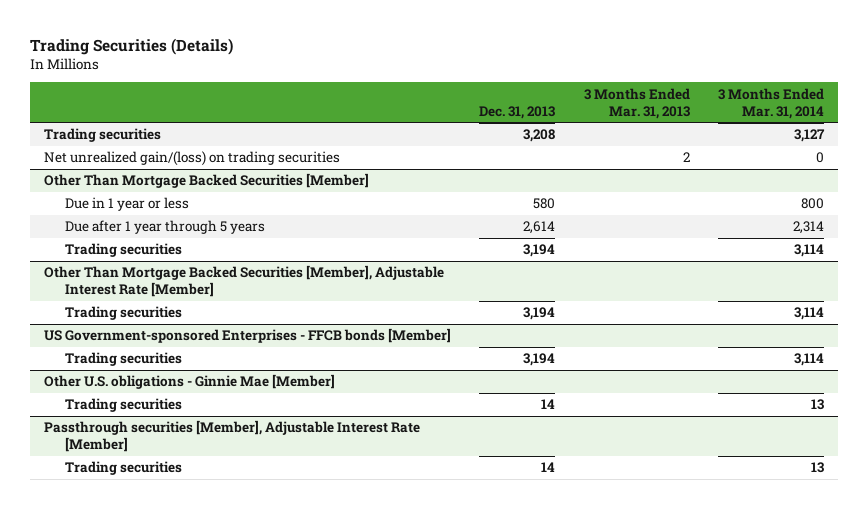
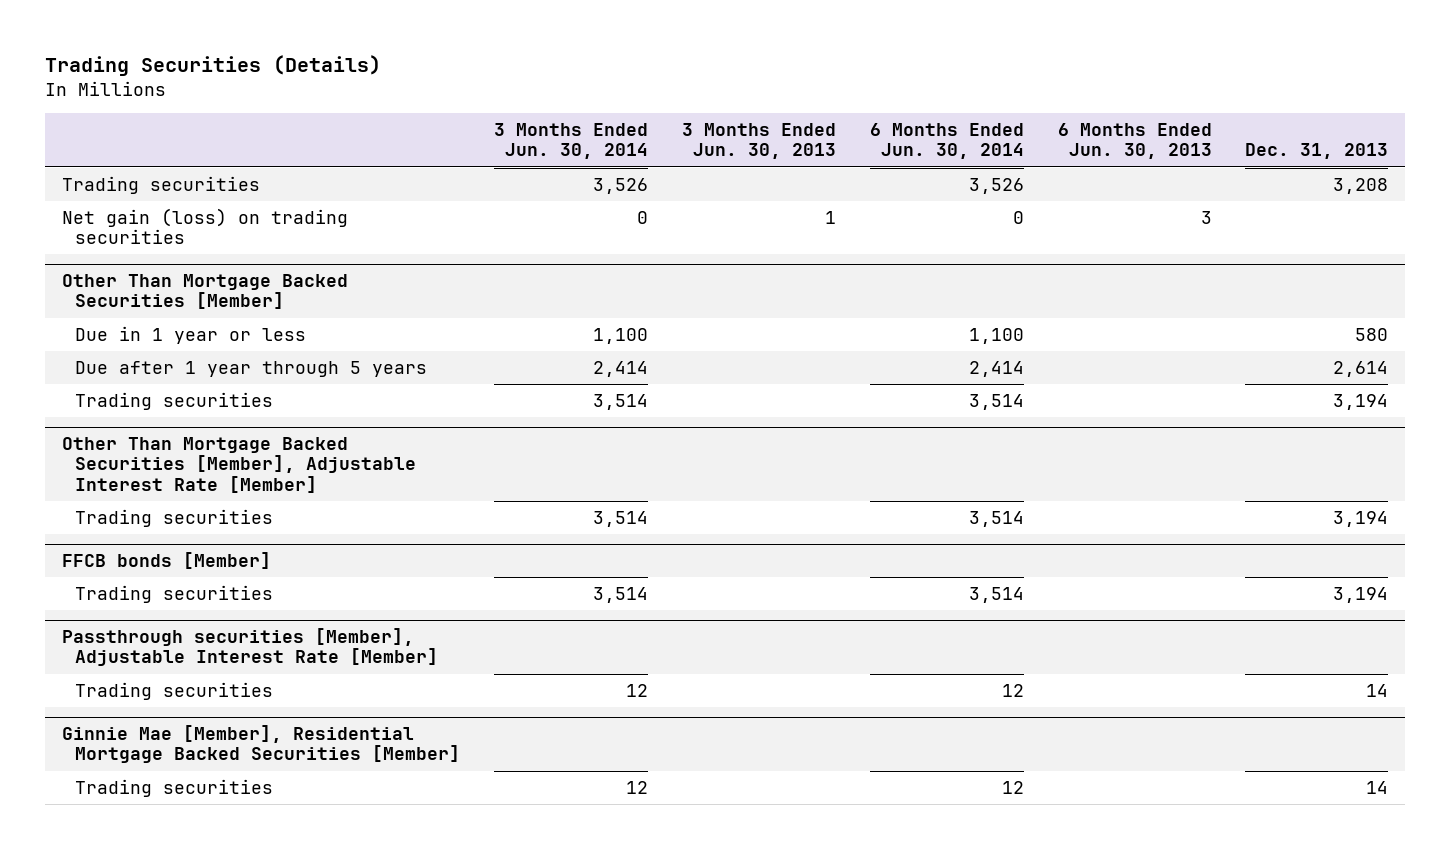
- | Dec. 31, 2013 | 3 Months Ended Mar. 31, 2013 | 3 Months Ended Mar. 31, 2014
+ | 3 Months Ended Jun. 30, 2014 | 3 Months Ended Jun. 30, 2013 | 6 Months Ended Jun. 30, 2014 | 6 Months Ended Jun. 30, 2013 | Dec. 31, 2013
- Net unrealized gain/(loss) on trading securities | | 2 | 0
+ Net gain (loss) on trading securities | 0 | 1 | 0 | 3 |
- US Government-sponsored Enterprises - FFCB bonds [Member]
+ FFCB bonds [Member]
- Other U.S. obligations - Ginnie Mae [Member]
- Trading securities | 14 | | 13
+ Ginnie Mae [Member], Residential Mortgage Backed Securities [Member]
+ Trading securities | 12 | | 12 | | 14

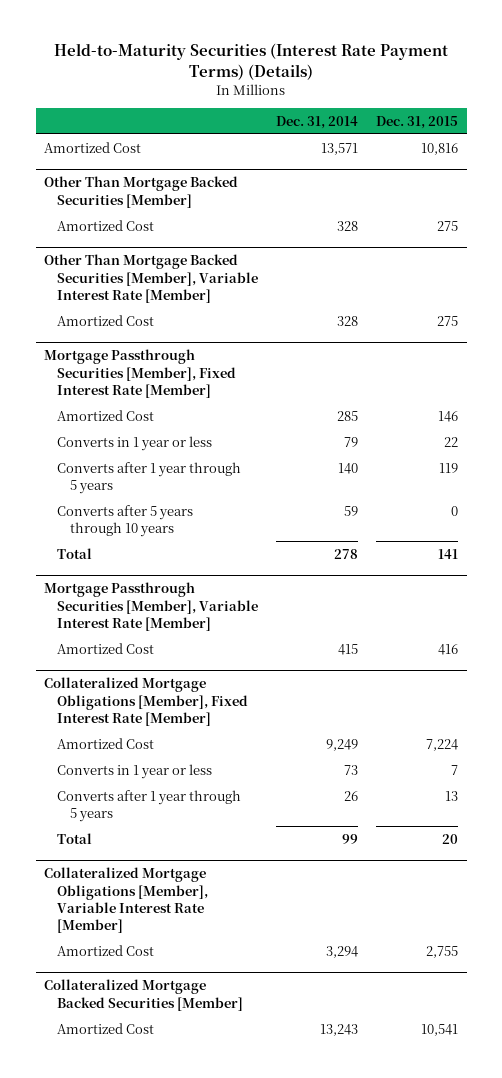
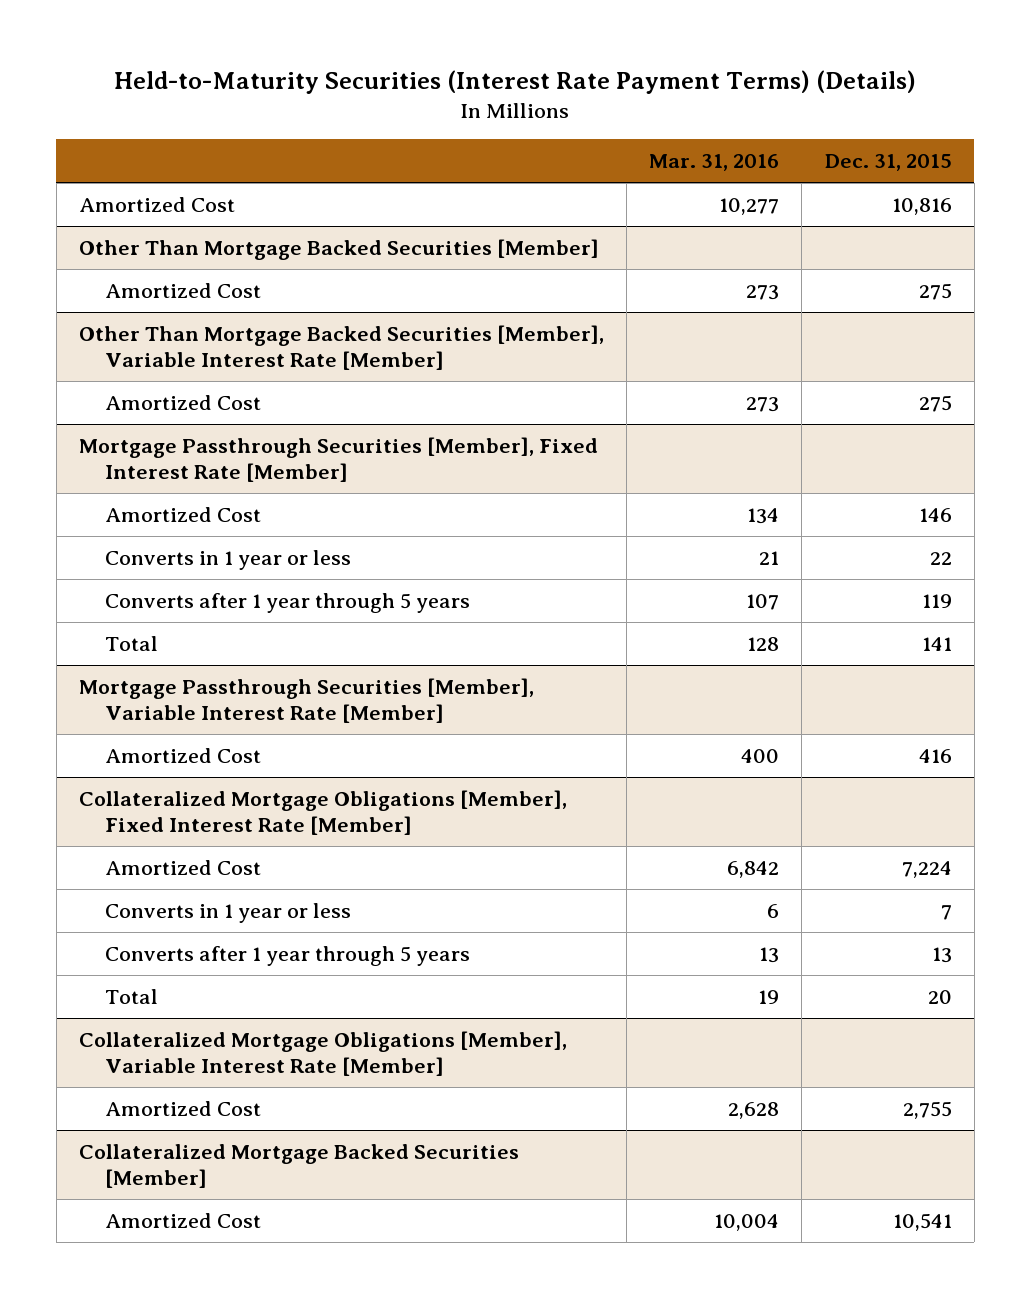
- | Dec. 31, 2014 | Dec. 31, 2015
+ | Mar. 31, 2016 | Dec. 31, 2015
@ Mortgage Passthrough Securities [Member], Fixed Interest Rate [Member]
- Converts after 5 years through 10 years | 59 | 0

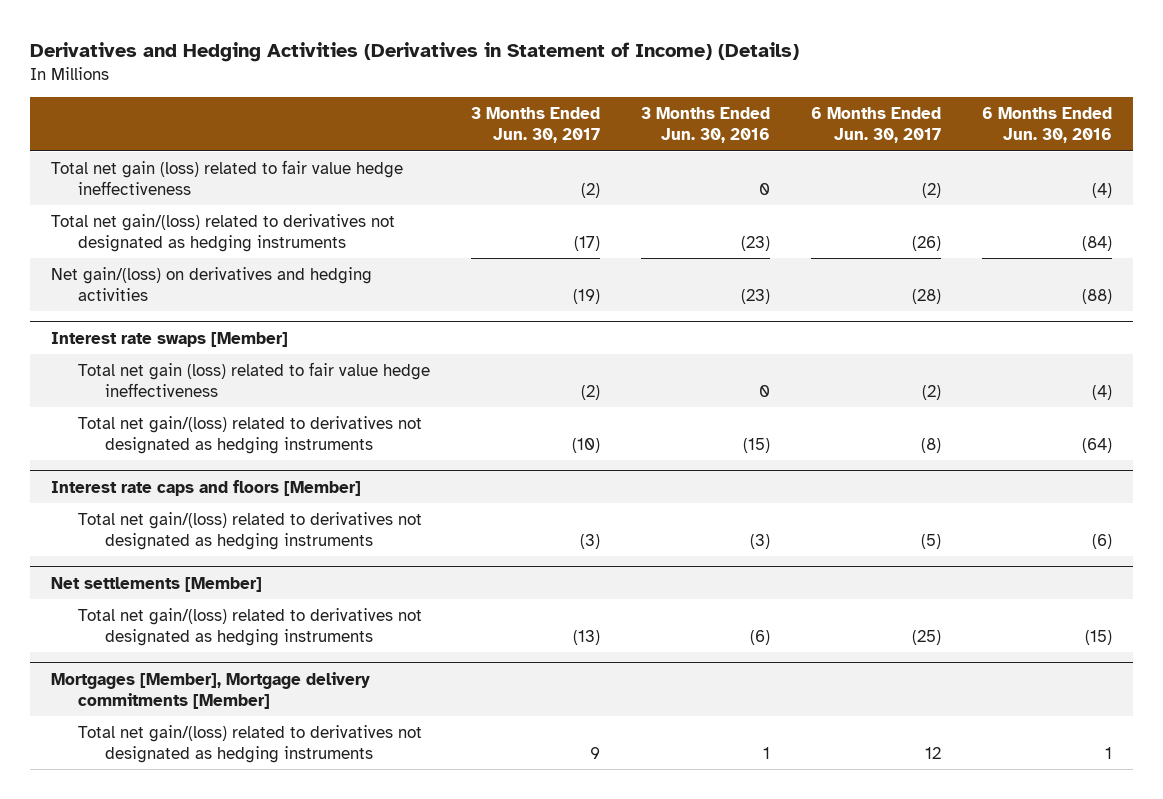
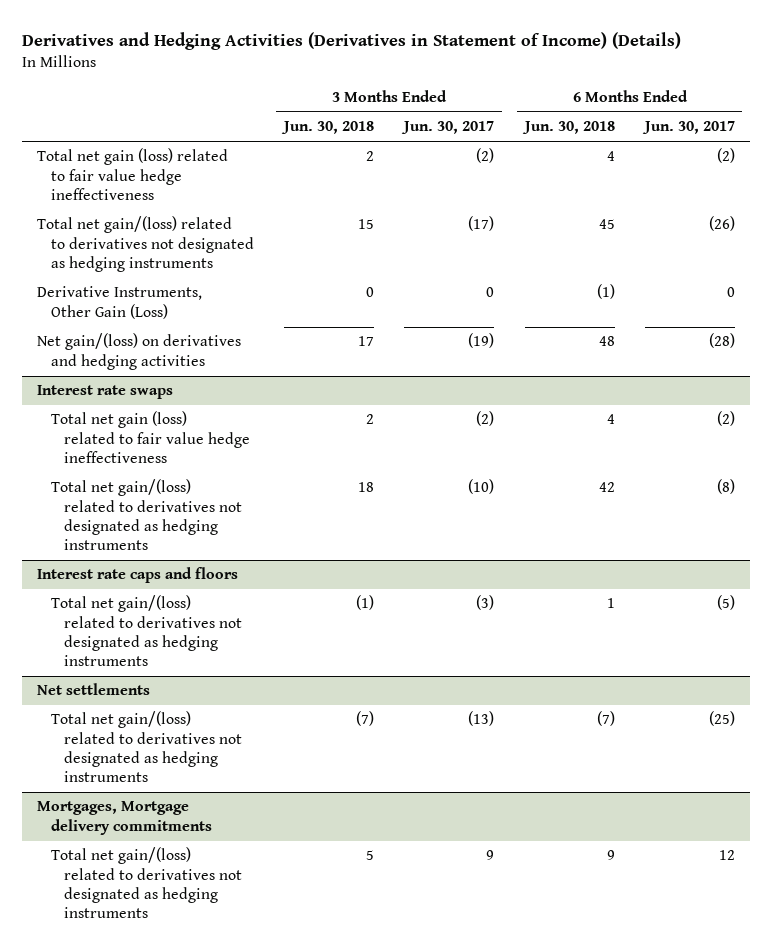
- | 3 Months Ended Jun. 30, 2017 | 3 Months Ended Jun. 30, 2016 | 6 Months Ended Jun. 30, 2017 | 6 Months Ended Jun. 30, 2016
+ | 3 Months Ended Jun. 30, 2018 | 3 Months Ended Jun. 30, 2017 | 6 Months Ended Jun. 30, 2018 | 6 Months Ended Jun. 30, 2017
+ Derivative Instruments, Other Gain (Loss) | 0 | 0 | (1) | 0
- Interest rate swaps [Member]
+ Interest rate swaps
- Interest rate caps and floors [Member]
+ Interest rate caps and floors
- Net settlements [Member]
+ Net settlements
- Mortgages [Member], Mortgage delivery commitments [Member]
+ Mortgages, Mortgage delivery commitments

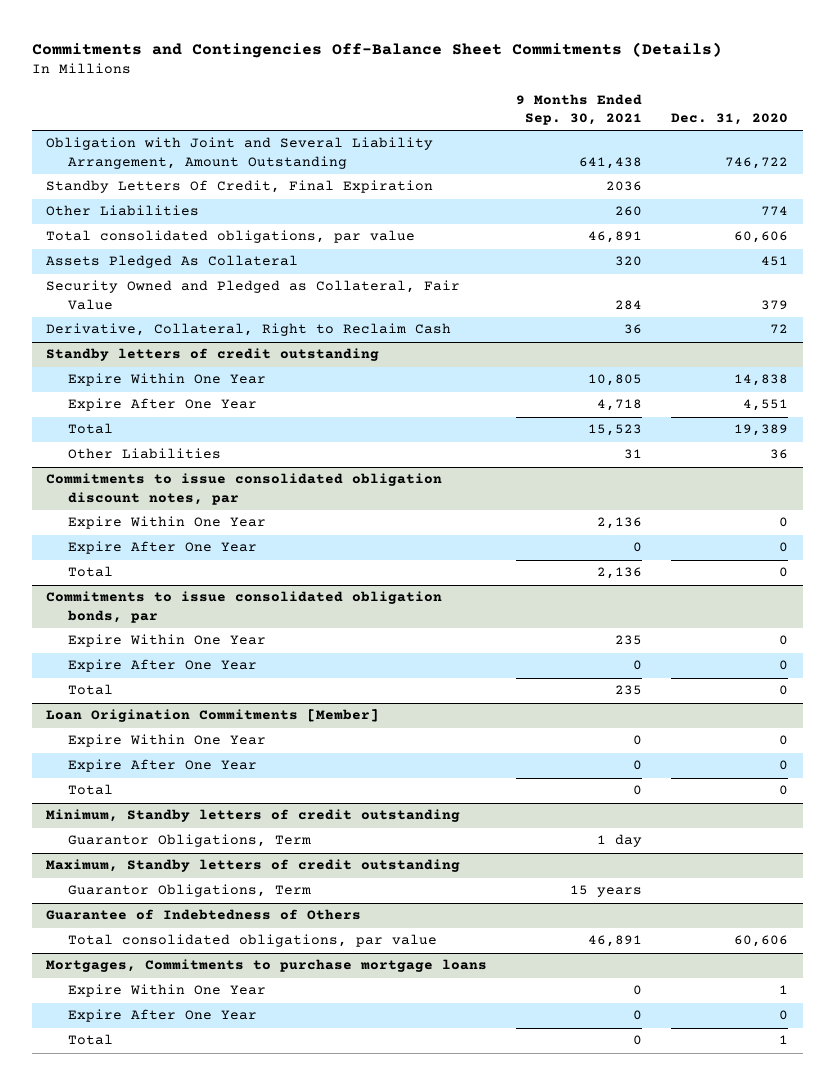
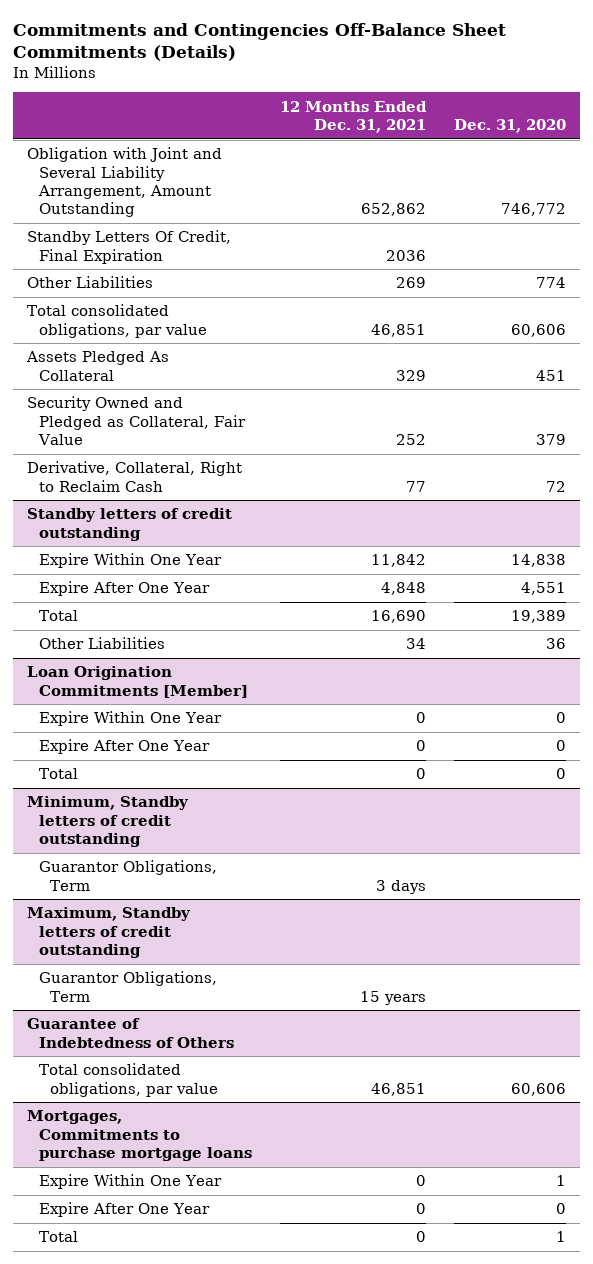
- | 9 Months Ended Sep. 30, 2021 | Dec. 31, 2020
+ | 12 Months Ended Dec. 31, 2021 | Dec. 31, 2020
- Obligation with Joint and Several Liability Arrangement, Amount Outstanding | 641,438 | 746,722
+ Obligation with Joint and Several Liability Arrangement, Amount Outstanding | 652,862 | 746,772
- Commitments to issue consolidated obligation discount notes, par
- Expire Within One Year | 2,136 | 0
- Expire After One Year | 0 | 0
- Total | 2,136 | 0
- Commitments to issue consolidated obligation bonds, par
- Expire Within One Year | 235 | 0
- Expire After One Year | 0 | 0
- Total | 235 | 0

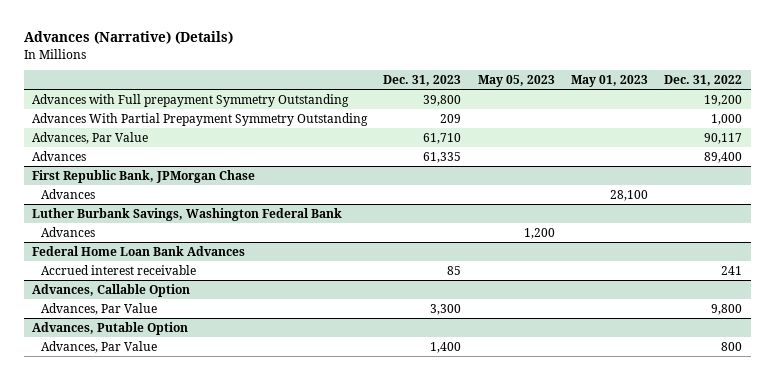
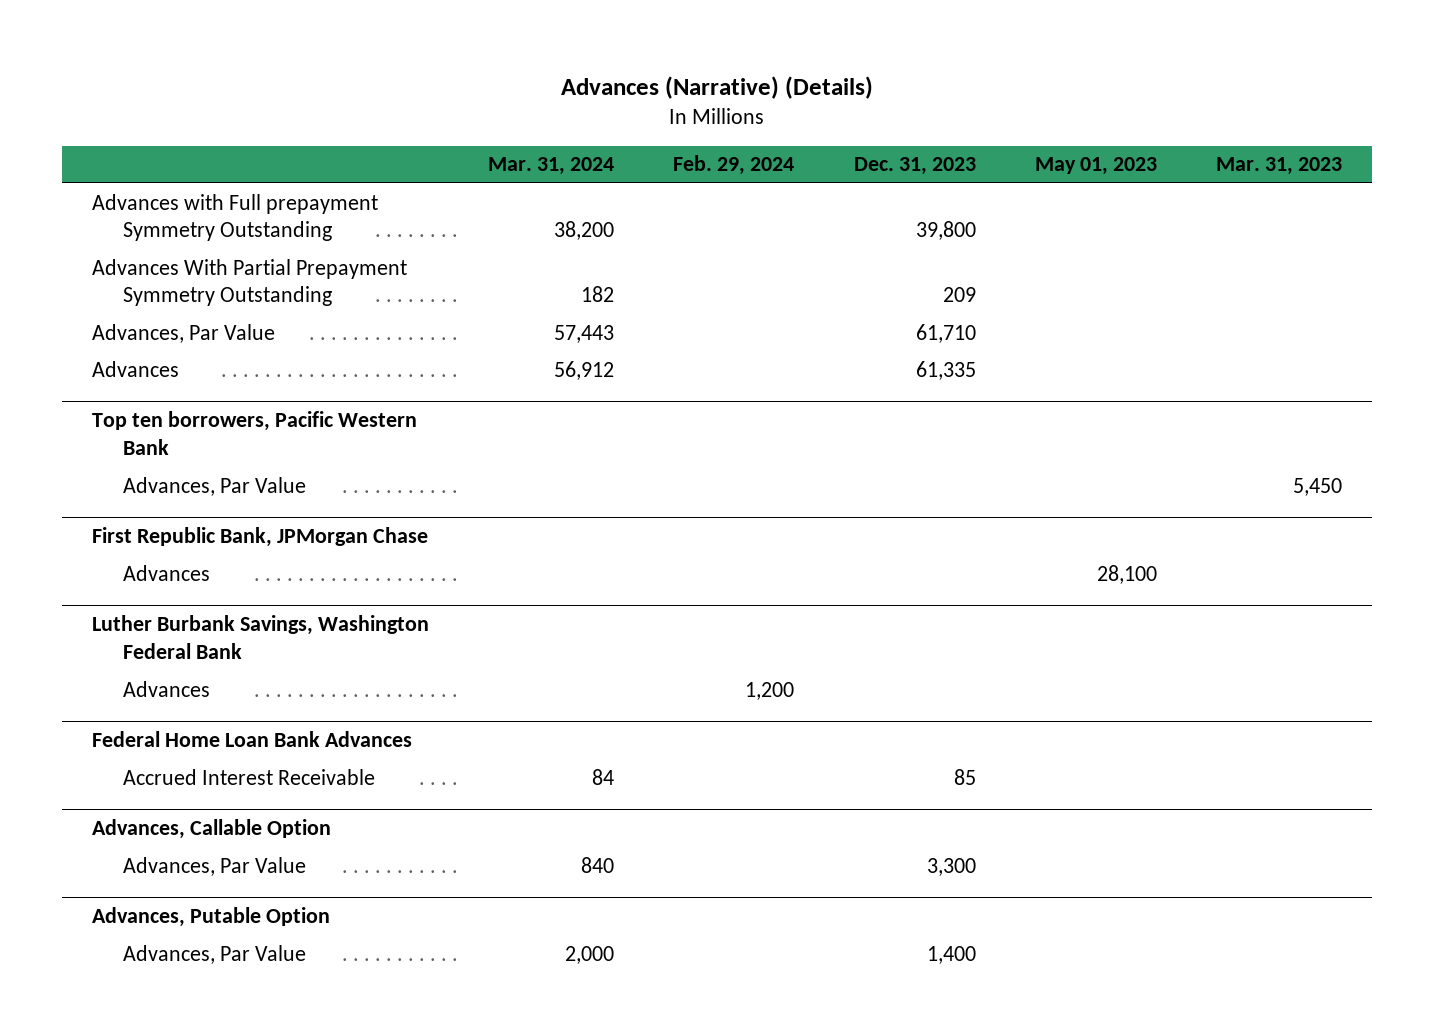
- | Dec. 31, 2023 | May 05, 2023 | May 01, 2023 | Dec. 31, 2022
+ | Mar. 31, 2024 | Feb. 29, 2024 | Dec. 31, 2023 | May 01, 2023 | Mar. 31, 2023
+ Top ten borrowers, Pacific Western Bank
+ Advances, Par Value | | | | | 5,450
@ Federal Home Loan Bank Advances
- Accrued interest receivable | 85 | | | 241
+ Accrued Interest Receivable | 84 | | 85 | |

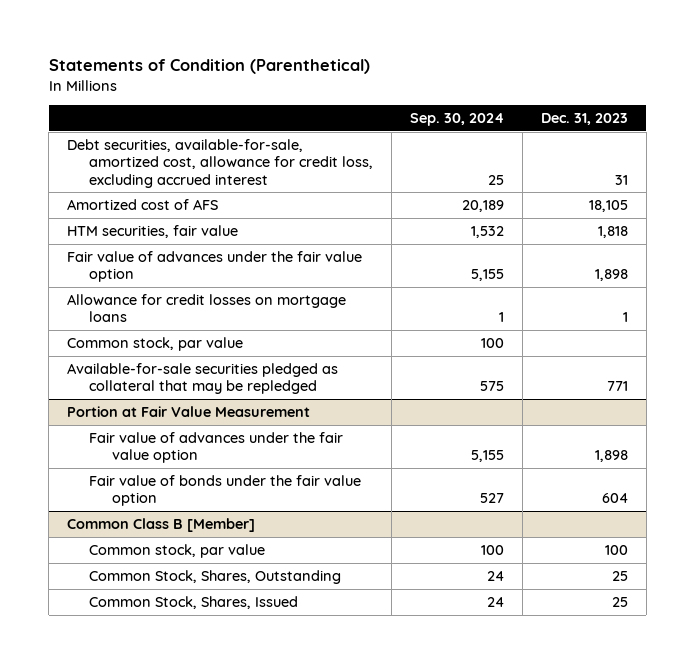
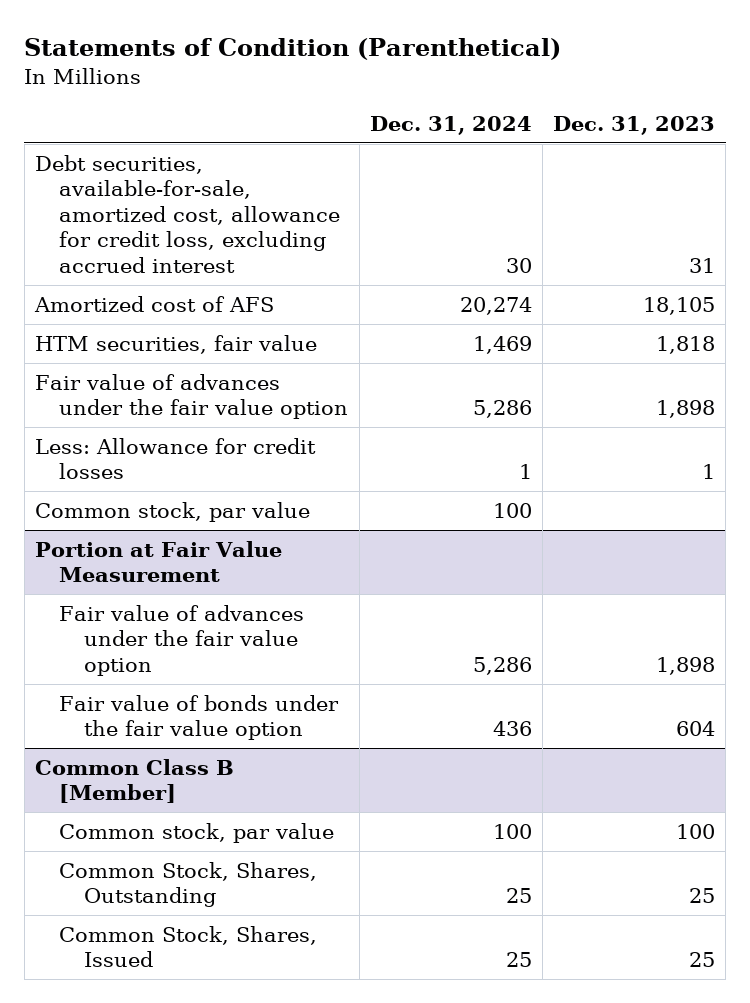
- | Sep. 30, 2024 | Dec. 31, 2023
+ | Dec. 31, 2024 | Dec. 31, 2023
- Allowance for credit losses on mortgage loans | 1 | 1
+ Less: Allowance for credit losses | 1 | 1
- Available-for-sale securities pledged as collateral that may be repledged | 575 | 771

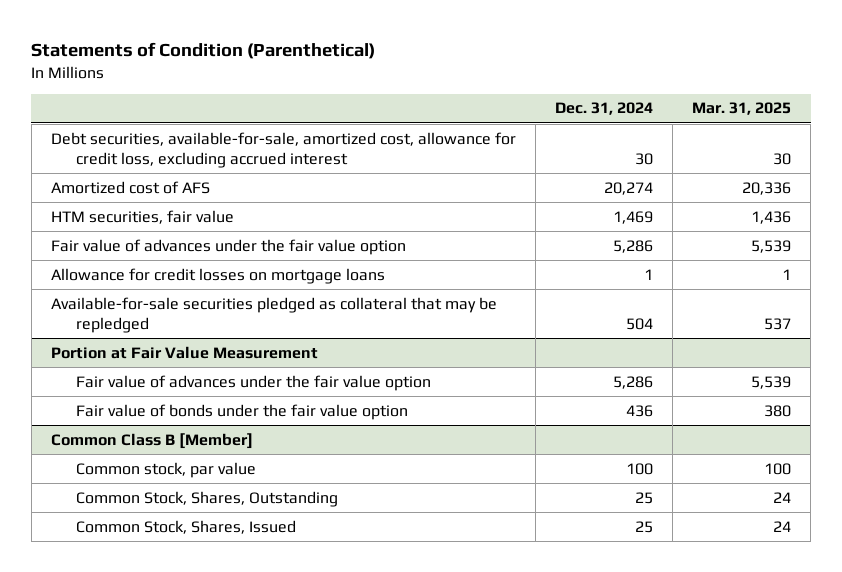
- | Dec. 31, 2024 | Dec. 31, 2023
+ | Dec. 31, 2024 | Mar. 31, 2025
- Less: Allowance for credit losses | 1 | 1
- Common stock, par value | 100 |
+ Allowance for credit losses on mortgage loans | 1 | 1
+ Available-for-sale securities pledged as collateral that may be repledged | 504 | 537

